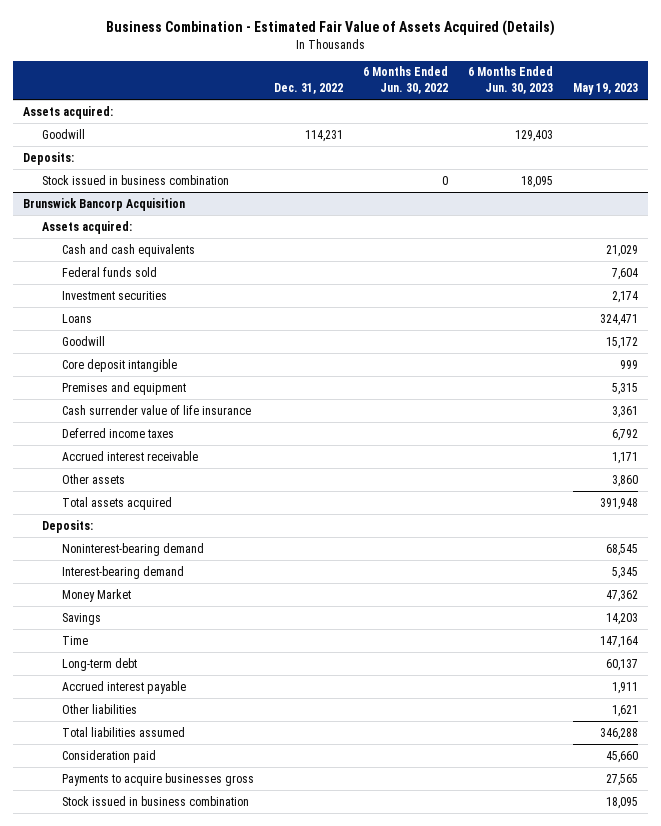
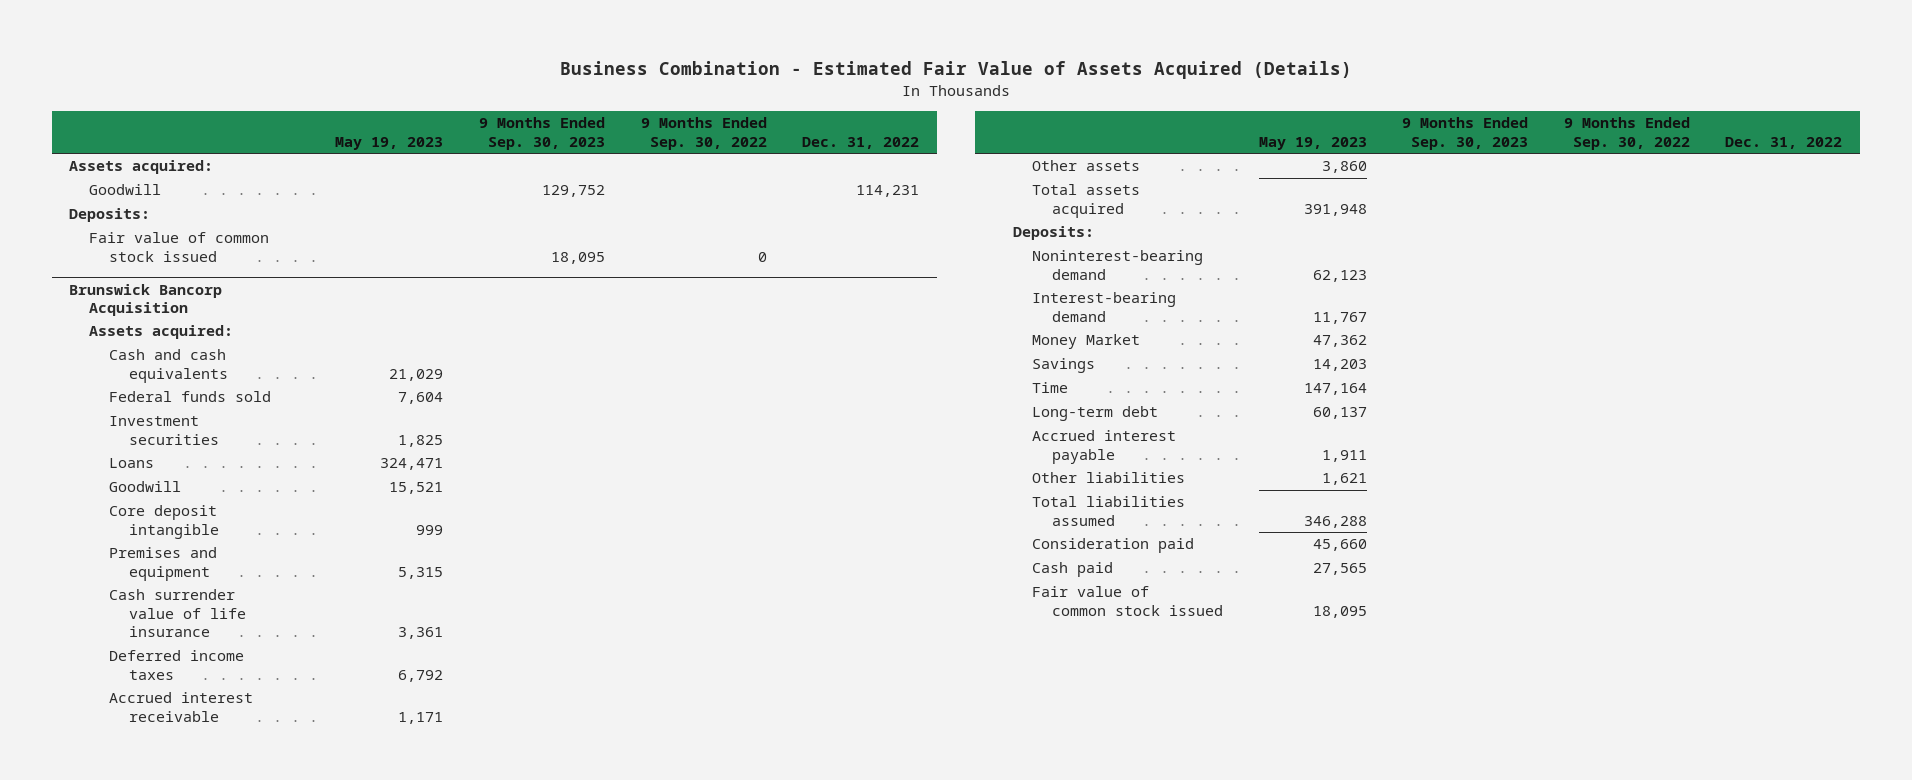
- | Dec. 31, 2022 | 6 Months Ended Jun. 30, 2022 | 6 Months Ended Jun. 30, 2023 | May 19, 2023
+ | May 19, 2023 | 9 Months Ended Sep. 30, 2023 | 9 Months Ended Sep. 30, 2022 | Dec. 31, 2022
- Stock issued in business combination | | 0 | 18,095 |
+ Fair value of common stock issued | | 18,095 | 0 |
@ Brunswick Bancorp Acquisition
- Investment securities | | | | 2,174
+ Investment securities | 1,825 | | |
- Goodwill | | | | 15,172
+ Goodwill | 15,521 | | |
- Noninterest-bearing demand | | | | 68,545
- Interest-bearing demand | | | | 5,345
+ Noninterest-bearing demand | 62,123 | | |
+ Interest-bearing demand | 11,767 | | |
- Payments to acquire businesses gross | | | | 27,565
- Stock issued in business combination | | | | 18,095
+ Cash paid | 27,565 | | |
+ Fair value of common stock issued | 18,095 | | |

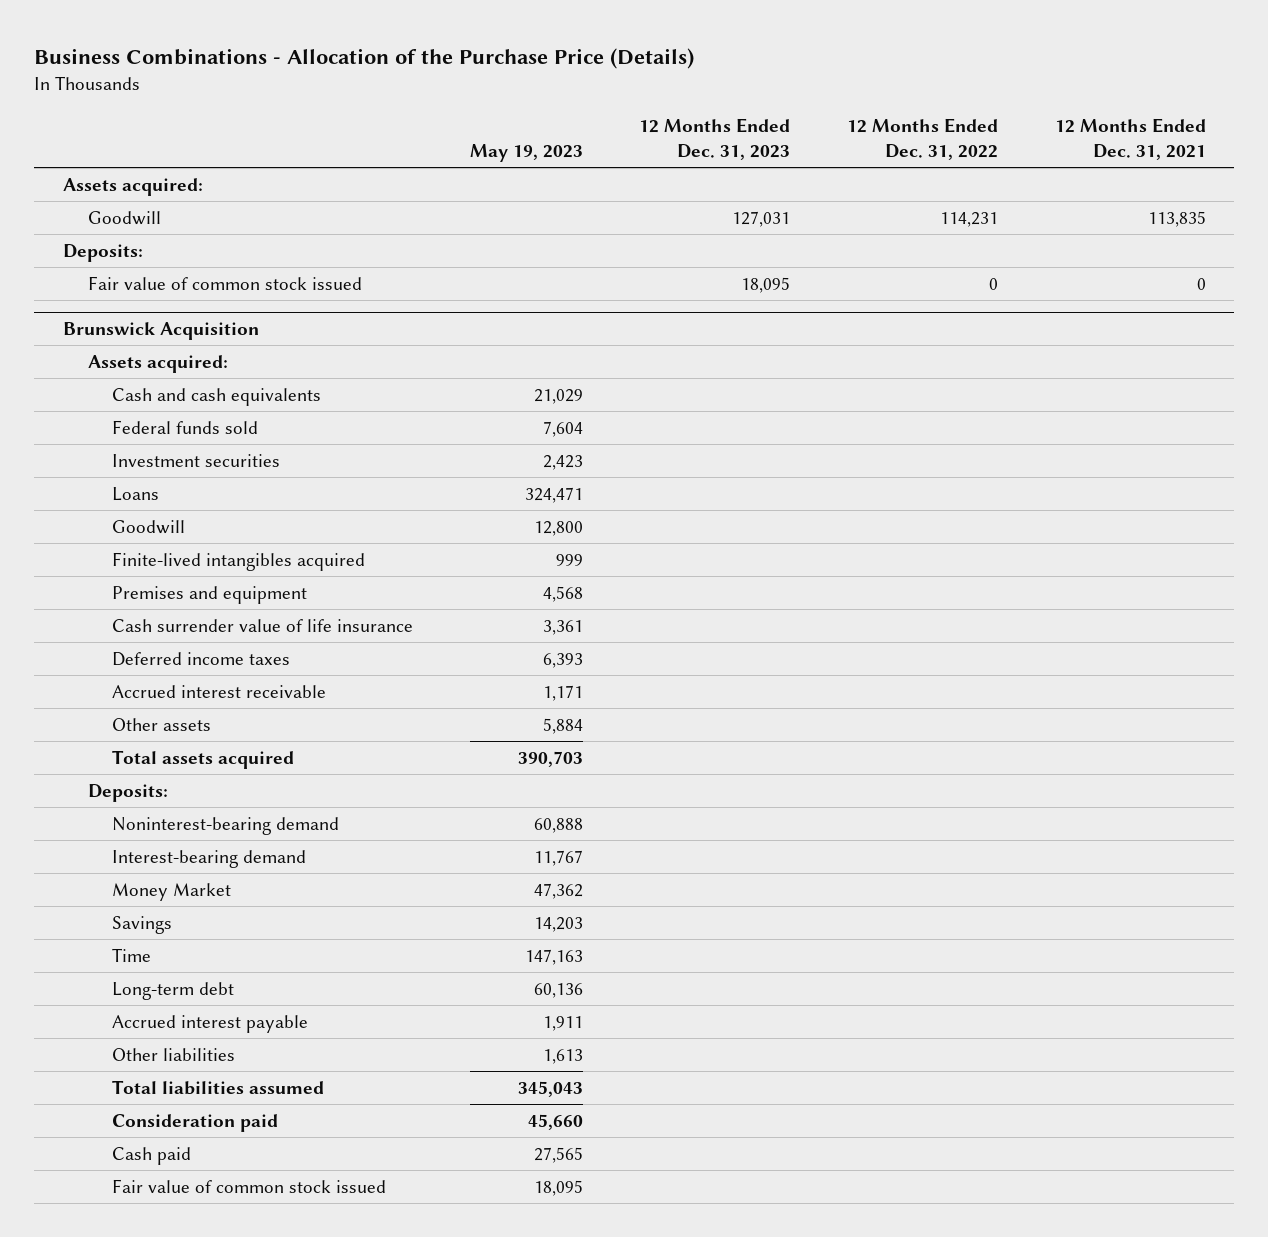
- Business Combination - Estimated Fair Value of Assets Acquired (Details)
+ Business Combinations - Allocation of the Purchase Price (Details)
- | May 19, 2023 | 9 Months Ended Sep. 30, 2023 | 9 Months Ended Sep. 30, 2022 | Dec. 31, 2022
+ | May 19, 2023 | 12 Months Ended Dec. 31, 2023 | 12 Months Ended Dec. 31, 2022 | 12 Months Ended Dec. 31, 2021
- Brunswick Bancorp Acquisition
+ Brunswick Acquisition
- Investment securities | 1,825 | | |
+ Investment securities | 2,423 | | |
- Goodwill | 15,521 | | |
- Core deposit intangible | 999 | | |
- Premises and equipment | 5,315 | | |
+ Goodwill | 12,800 | | |
+ Finite-lived intangibles acquired | 999 | | |
+ Premises and equipment | 4,568 | | |
- Deferred income taxes | 6,792 | | |
+ Deferred income taxes | 6,393 | | |
- Other assets | 3,860 | | |
- Total assets acquired | 391,948 | | |
+ Other assets | 5,884 | | |
+ Total assets acquired | 390,703 | | |
- Noninterest-bearing demand | 62,123 | | |
+ Noninterest-bearing demand | 60,888 | | |
- Time | 147,164 | | |
- Long-term debt | 60,137 | | |
+ Time | 147,163 | | |
+ Long-term debt | 60,136 | | |
- Other liabilities | 1,621 | | |
- Total liabilities assumed | 346,288 | | |
+ Other liabilities | 1,613 | | |
+ Total liabilities assumed | 345,043 | | |

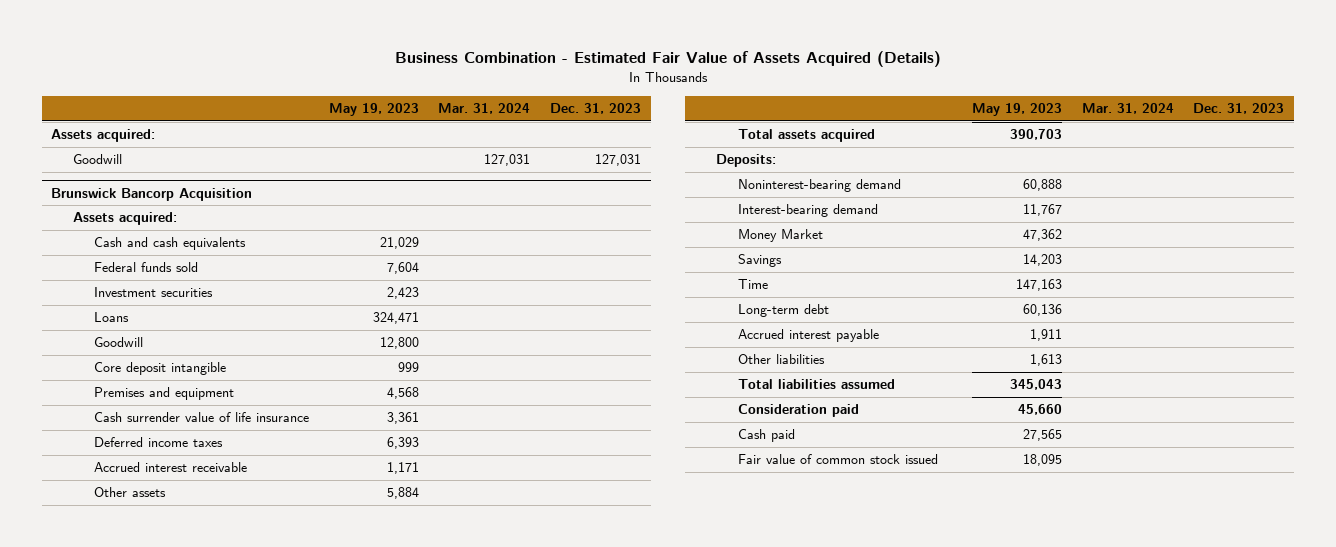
- Business Combinations - Allocation of the Purchase Price (Details)
+ Business Combination - Estimated Fair Value of Assets Acquired (Details)
- | May 19, 2023 | 12 Months Ended Dec. 31, 2023 | 12 Months Ended Dec. 31, 2022 | 12 Months Ended Dec. 31, 2021
+ | May 19, 2023 | Mar. 31, 2024 | Dec. 31, 2023
- Deposits:
- Fair value of common stock issued | | 18,095 | 0 | 0
- Brunswick Acquisition
+ Brunswick Bancorp Acquisition
- Finite-lived intangibles acquired | 999 | | |
+ Core deposit intangible | 999 | |

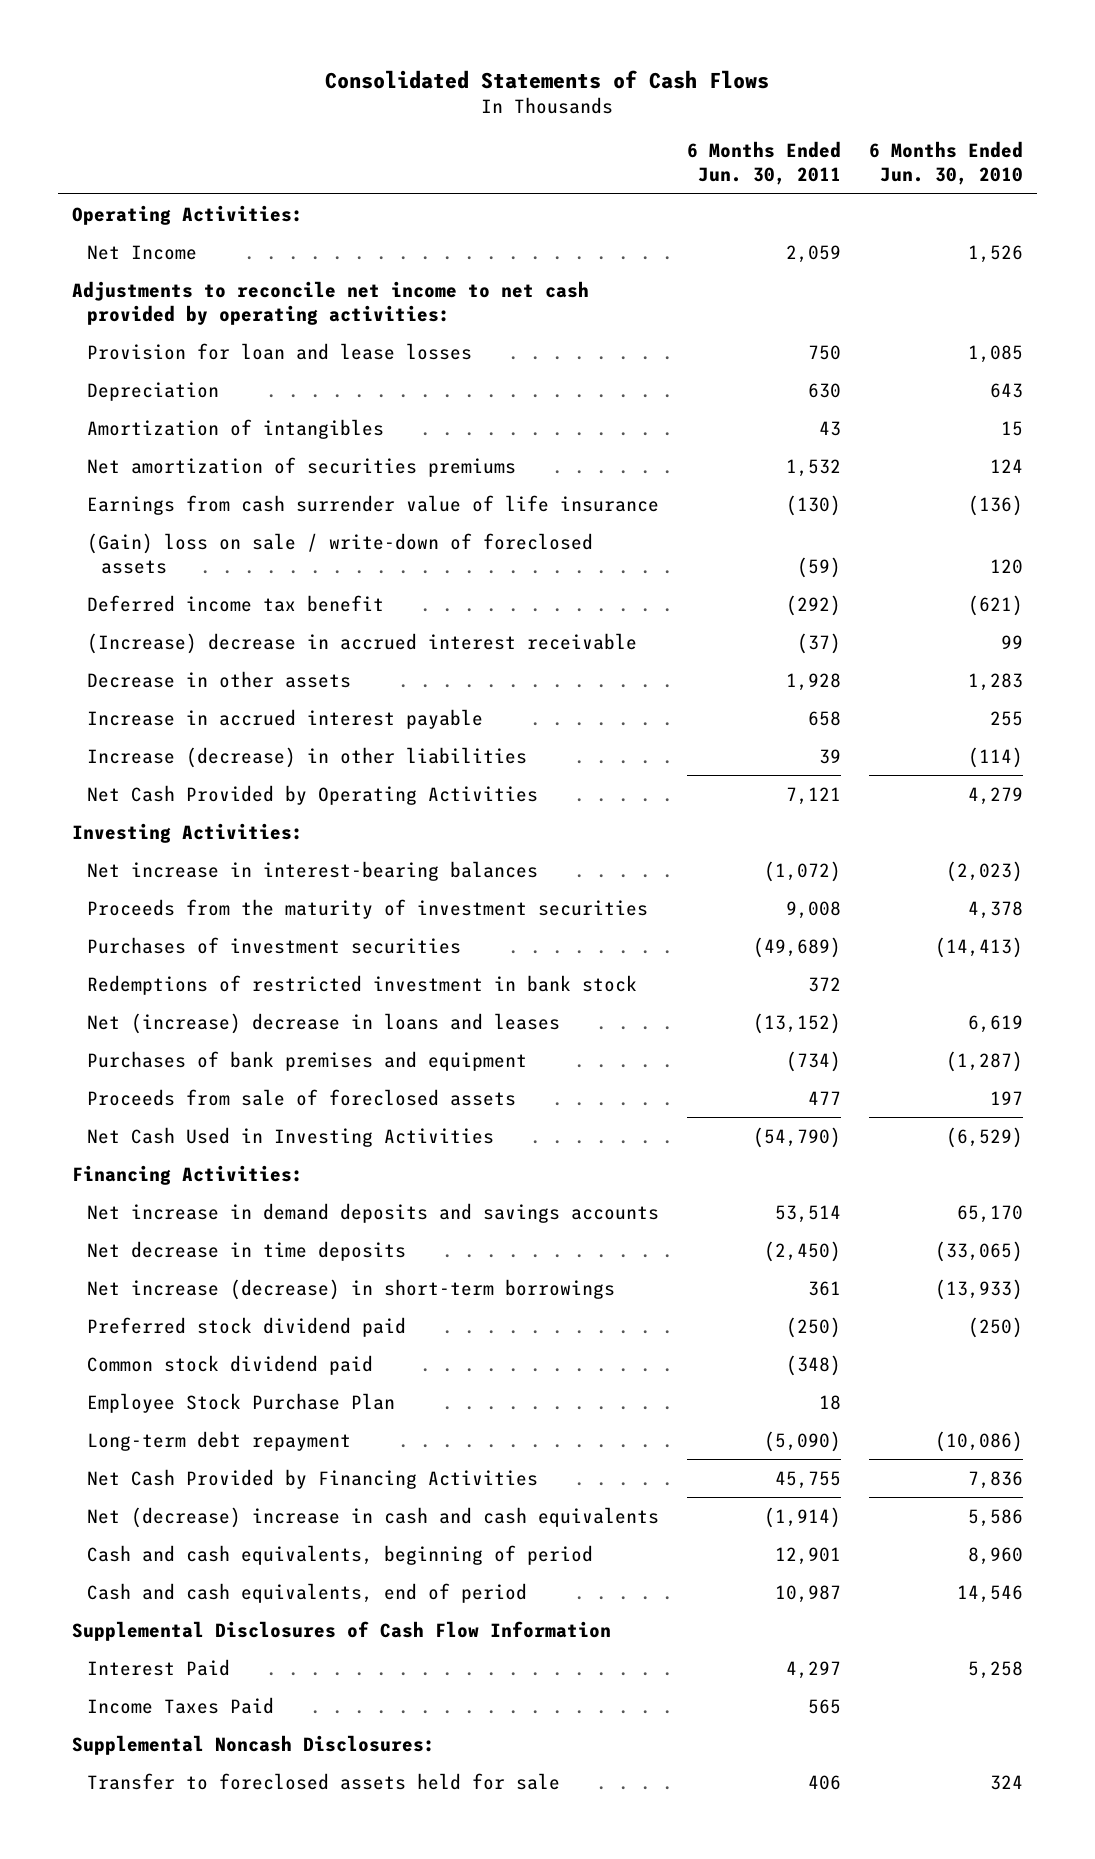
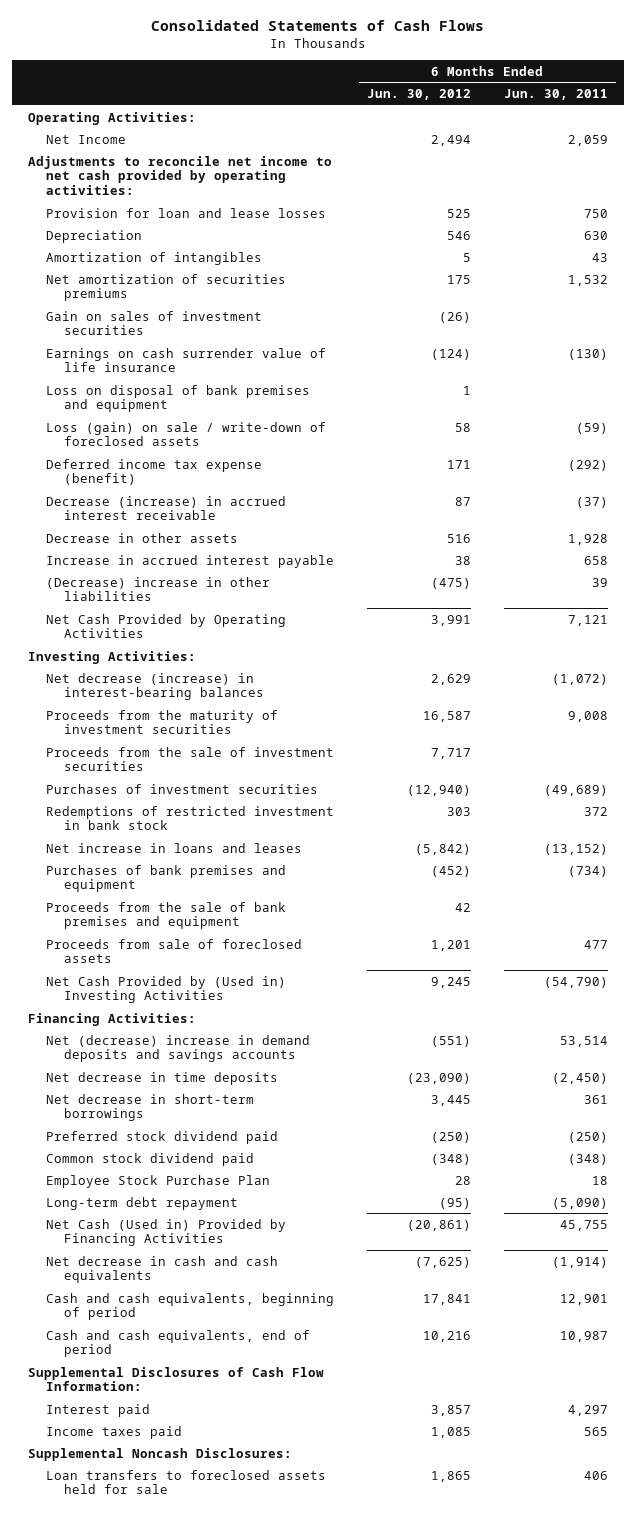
- | 6 Months Ended Jun. 30, 2011 | 6 Months Ended Jun. 30, 2010
+ | 6 Months Ended Jun. 30, 2012 | 6 Months Ended Jun. 30, 2011
- Earnings from cash surrender value of life insurance | (130) | (136)
- (Gain) loss on sale / write-down of foreclosed assets | (59) | 120
- Deferred income tax benefit | (292) | (621)
- (Increase) decrease in accrued interest receivable | (37) | 99
+ Gain on sales of investment securities | (26) |
+ Earnings on cash surrender value of life insurance | (124) | (130)
+ Loss on disposal of bank premises and equipment | 1 |
+ Loss (gain) on sale / write-down of foreclosed assets | 58 | (59)
+ Deferred income tax expense (benefit) | 171 | (292)
+ Decrease (increase) in accrued interest receivable | 87 | (37)
- Increase (decrease) in other liabilities | 39 | (114)
+ (Decrease) increase in other liabilities | (475) | 39
- Net increase in interest-bearing balances | (1,072) | (2,023)
+ Net decrease (increase) in interest-bearing balances | 2,629 | (1,072)
+ Proceeds from the sale of investment securities | 7,717 |
- Net (increase) decrease in loans and leases | (13,152) | 6,619
+ Net increase in loans and leases | (5,842) | (13,152)
+ Proceeds from the sale of bank premises and equipment | 42 |
- Net Cash Used in Investing Activities | (54,790) | (6,529)
+ Net Cash Provided by (Used in) Investing Activities | 9,245 | (54,790)
- Net increase in demand deposits and savings accounts | 53,514 | 65,170
+ Net (decrease) increase in demand deposits and savings accounts | (551) | 53,514
- Net increase (decrease) in short-term borrowings | 361 | (13,933)
+ Net decrease in short-term borrowings | 3,445 | 361
- Net Cash Provided by Financing Activities | 45,755 | 7,836
- Net (decrease) increase in cash and cash equivalents | (1,914) | 5,586
+ Net Cash (Used in) Provided by Financing Activities | (20,861) | 45,755
+ Net decrease in cash and cash equivalents | (7,625) | (1,914)
- Supplemental Disclosures of Cash Flow Information
- Interest Paid | 4,297 | 5,258
- Income Taxes Paid | 565 |
+ Supplemental Disclosures of Cash Flow Information:
+ Interest paid | 3,857 | 4,297
+ Income taxes paid | 1,085 | 565
- Transfer to foreclosed assets held for sale | 406 | 324
+ Loan transfers to foreclosed assets held for sale | 1,865 | 406

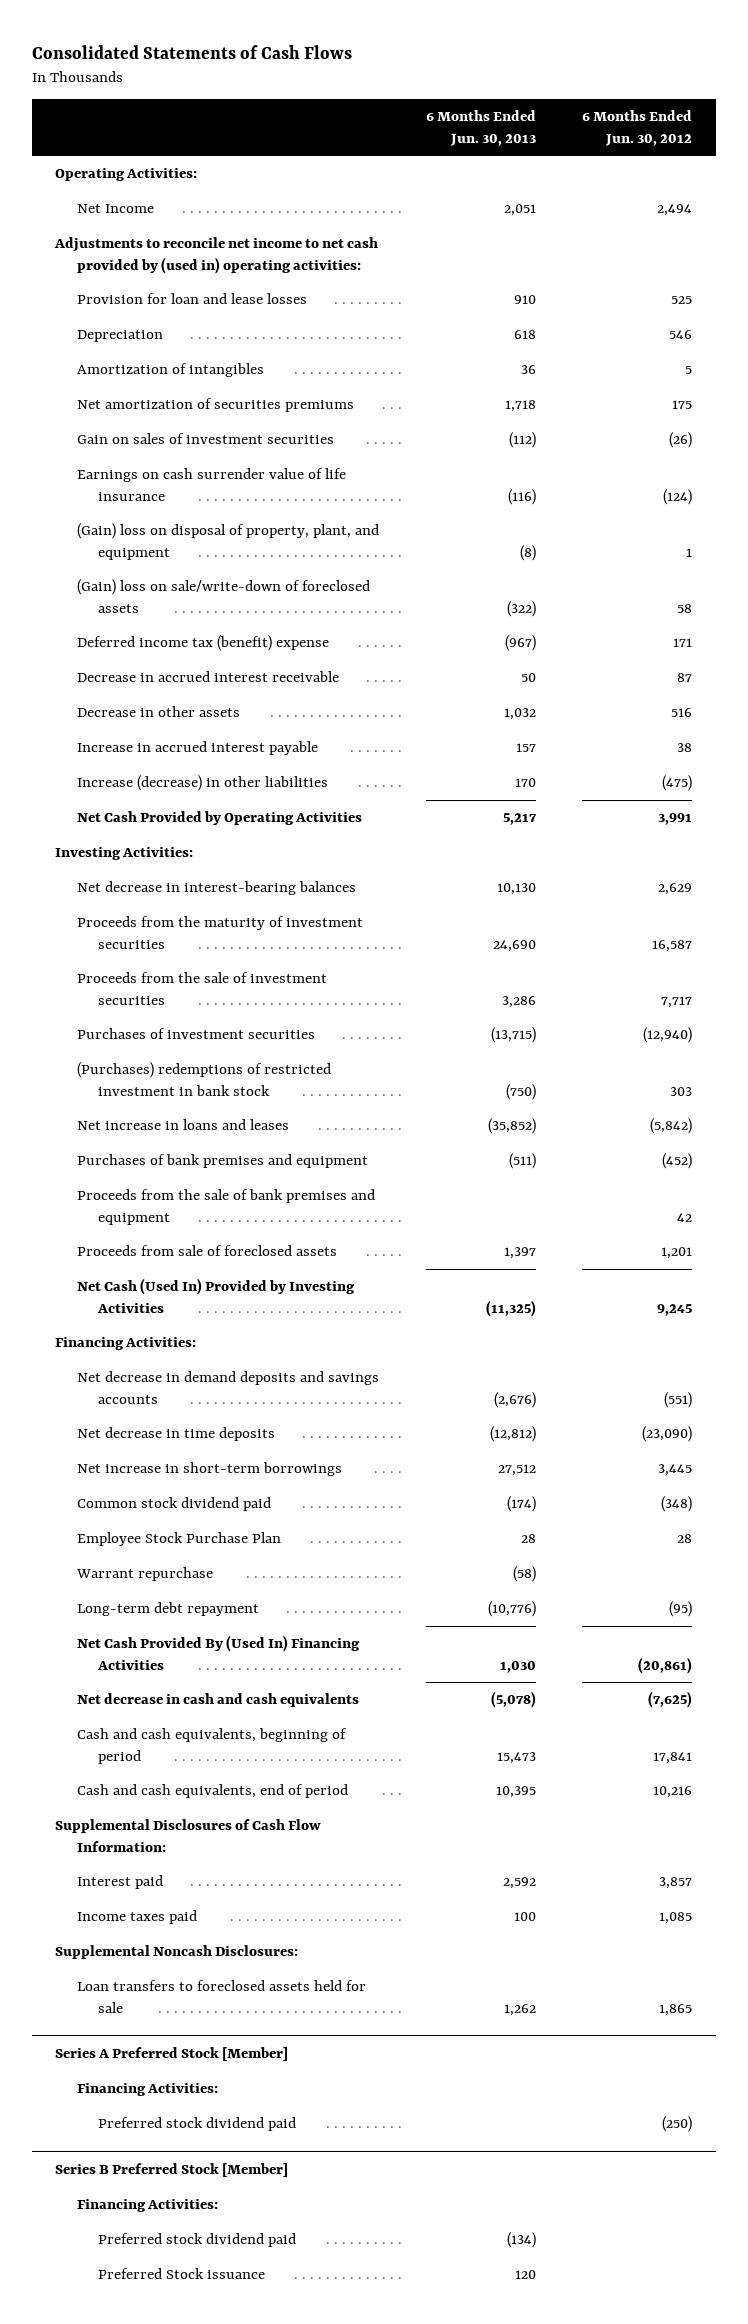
- | 6 Months Ended Jun. 30, 2012 | 6 Months Ended Jun. 30, 2011
+ | 6 Months Ended Jun. 30, 2013 | 6 Months Ended Jun. 30, 2012
- Adjustments to reconcile net income to net cash provided by operating activities:
+ Adjustments to reconcile net income to net cash provided by (used in) operating activities:
- Loss on disposal of bank premises and equipment | 1 |
- Loss (gain) on sale / write-down of foreclosed assets | 58 | (59)
- Deferred income tax expense (benefit) | 171 | (292)
- Decrease (increase) in accrued interest receivable | 87 | (37)
+ (Gain) loss on disposal of property, plant, and equipment | (8) | 1
+ (Gain) loss on sale/write-down of foreclosed assets | (322) | 58
+ Deferred income tax (benefit) expense | (967) | 171
+ Decrease in accrued interest receivable | 50 | 87
- (Decrease) increase in other liabilities | (475) | 39
+ Increase (decrease) in other liabilities | 170 | (475)
- Net decrease (increase) in interest-bearing balances | 2,629 | (1,072)
+ Net decrease in interest-bearing balances | 10,130 | 2,629
- Redemptions of restricted investment in bank stock | 303 | 372
+ (Purchases) redemptions of restricted investment in bank stock | (750) | 303
- Net Cash Provided by (Used in) Investing Activities | 9,245 | (54,790)
+ Net Cash (Used In) Provided by Investing Activities | (11,325) | 9,245
- Net (decrease) increase in demand deposits and savings accounts | (551) | 53,514
+ Net decrease in demand deposits and savings accounts | (2,676) | (551)
- Net decrease in short-term borrowings | 3,445 | 361
- Preferred stock dividend paid | (250) | (250)
+ Net increase in short-term borrowings | 27,512 | 3,445
+ Warrant repurchase | (58) |
- Net Cash (Used in) Provided by Financing Activities | (20,861) | 45,755
+ Net Cash Provided By (Used In) Financing Activities | 1,030 | (20,861)
+ Series A Preferred Stock [Member]
+ Financing Activities:
+ Preferred stock dividend paid | | (250)
+ Series B Preferred Stock [Member]
+ Financing Activities:
+ Preferred stock dividend paid | (134) |
+ Preferred Stock issuance | 120 |

